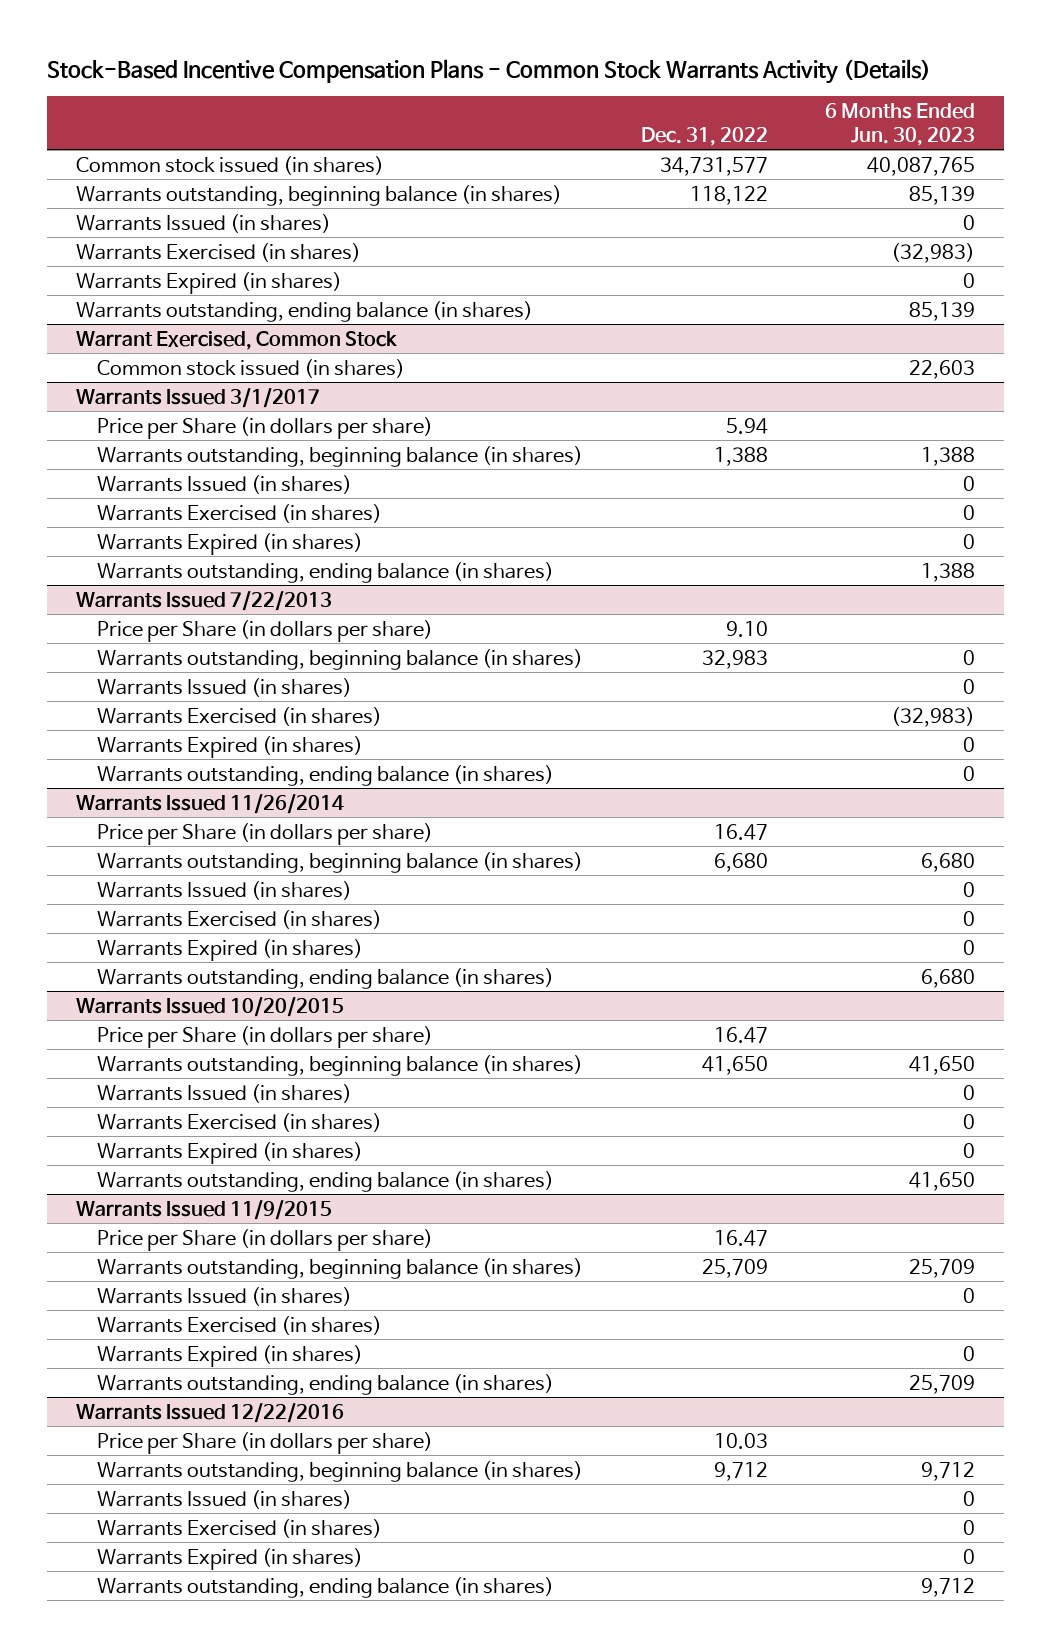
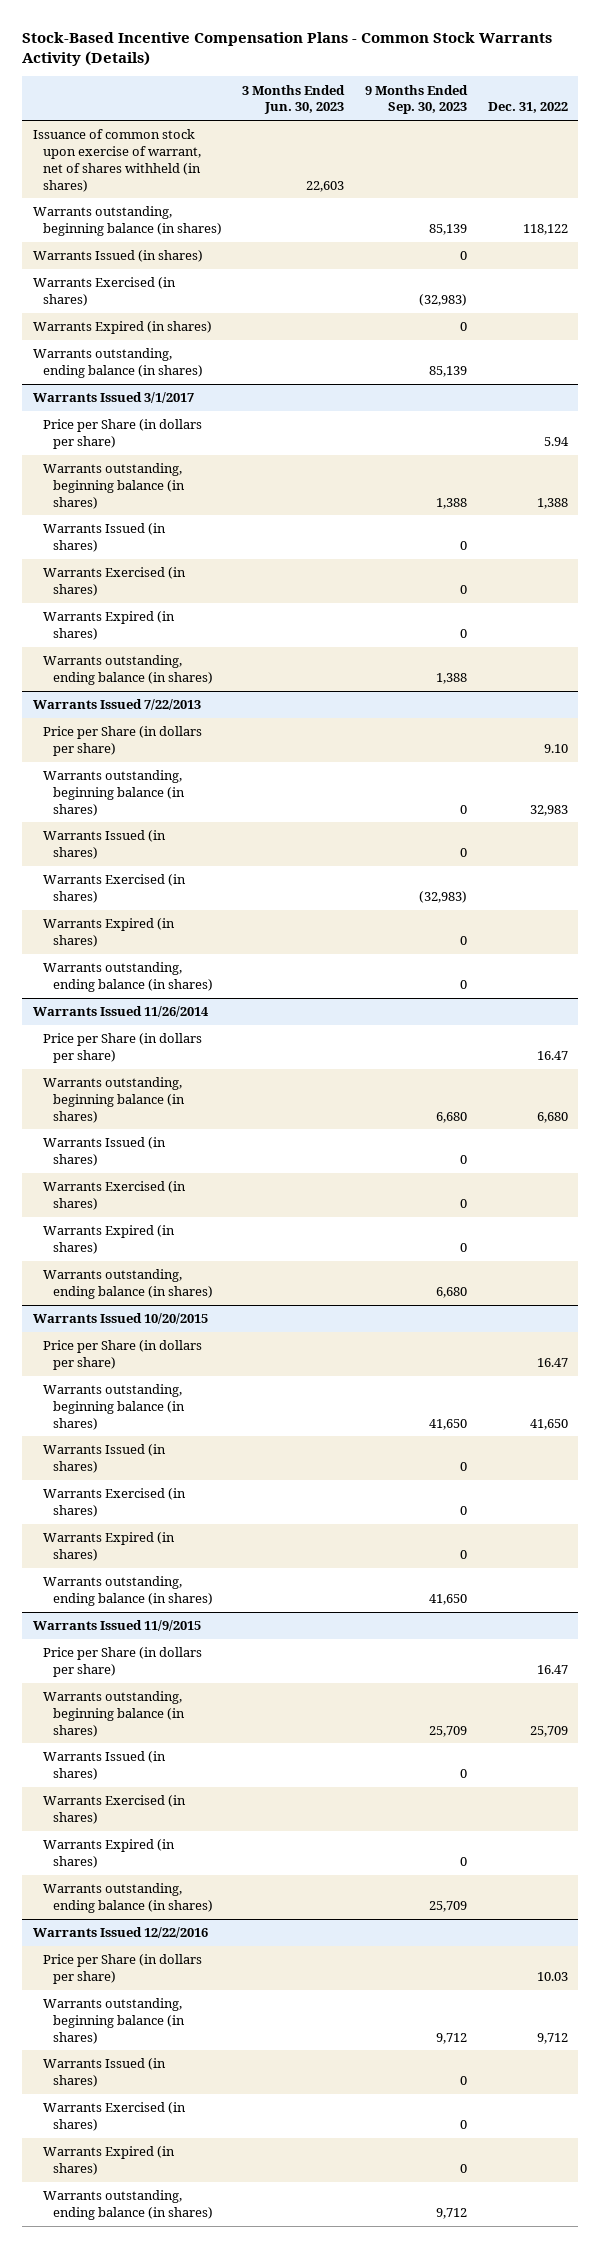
- | Dec. 31, 2022 | 6 Months Ended Jun. 30, 2023
+ | 3 Months Ended Jun. 30, 2023 | 9 Months Ended Sep. 30, 2023 | Dec. 31, 2022
- Common stock issued (in shares) | 34,731,577 | 40,087,765
+ Issuance of common stock upon exercise of warrant, net of shares withheld (in shares) | 22,603 | |
- Warrant Exercised, Common Stock
- Common stock issued (in shares) | | 22,603

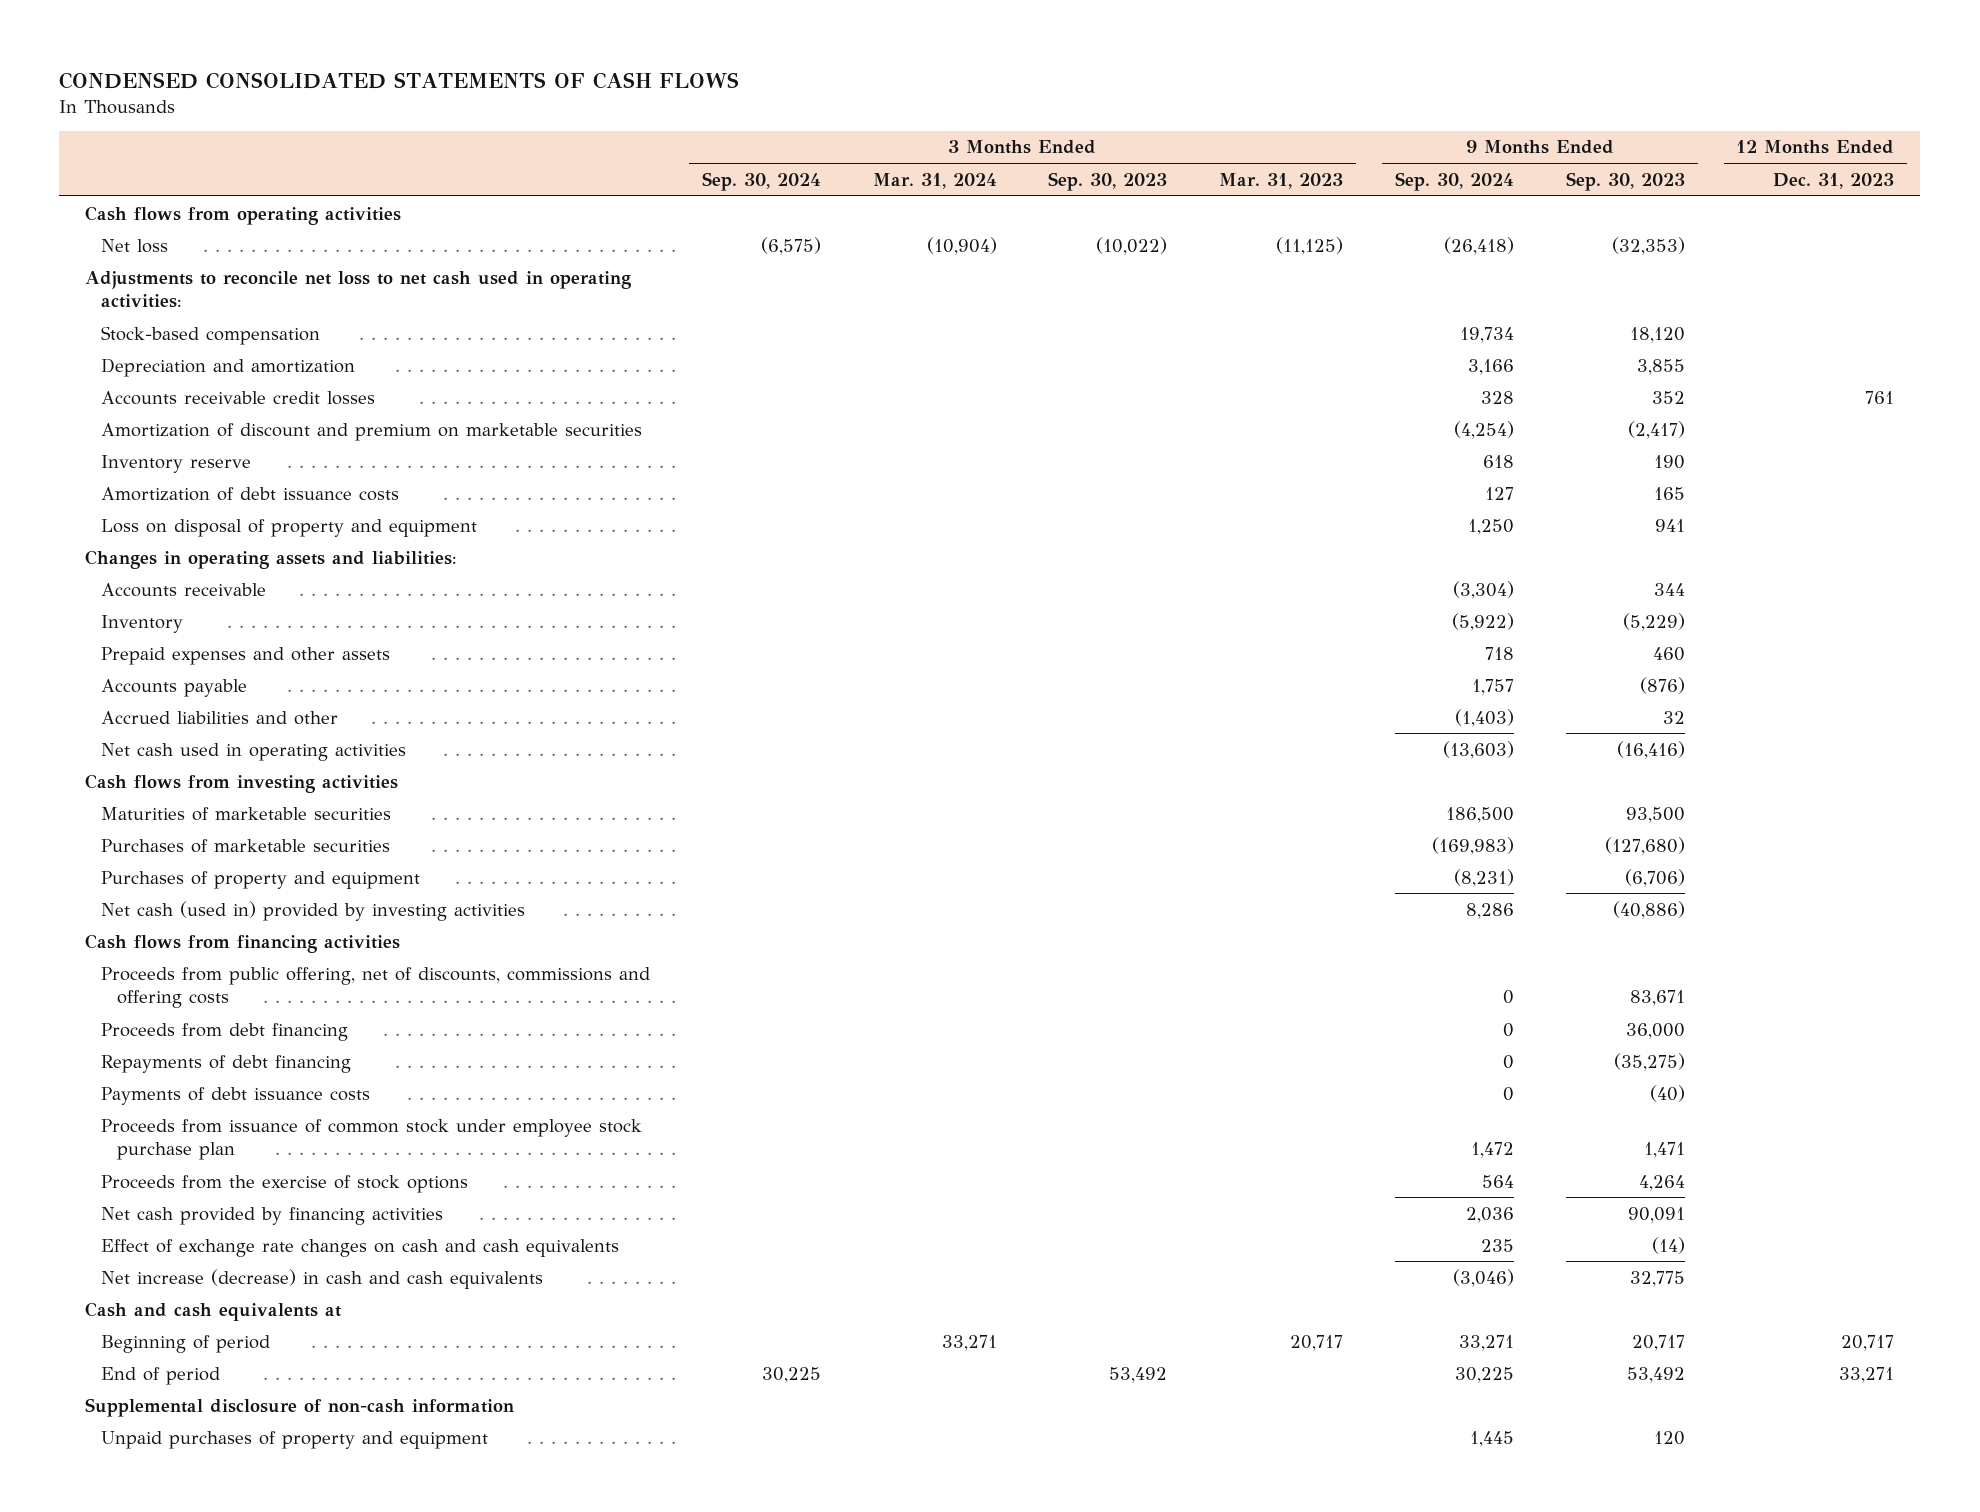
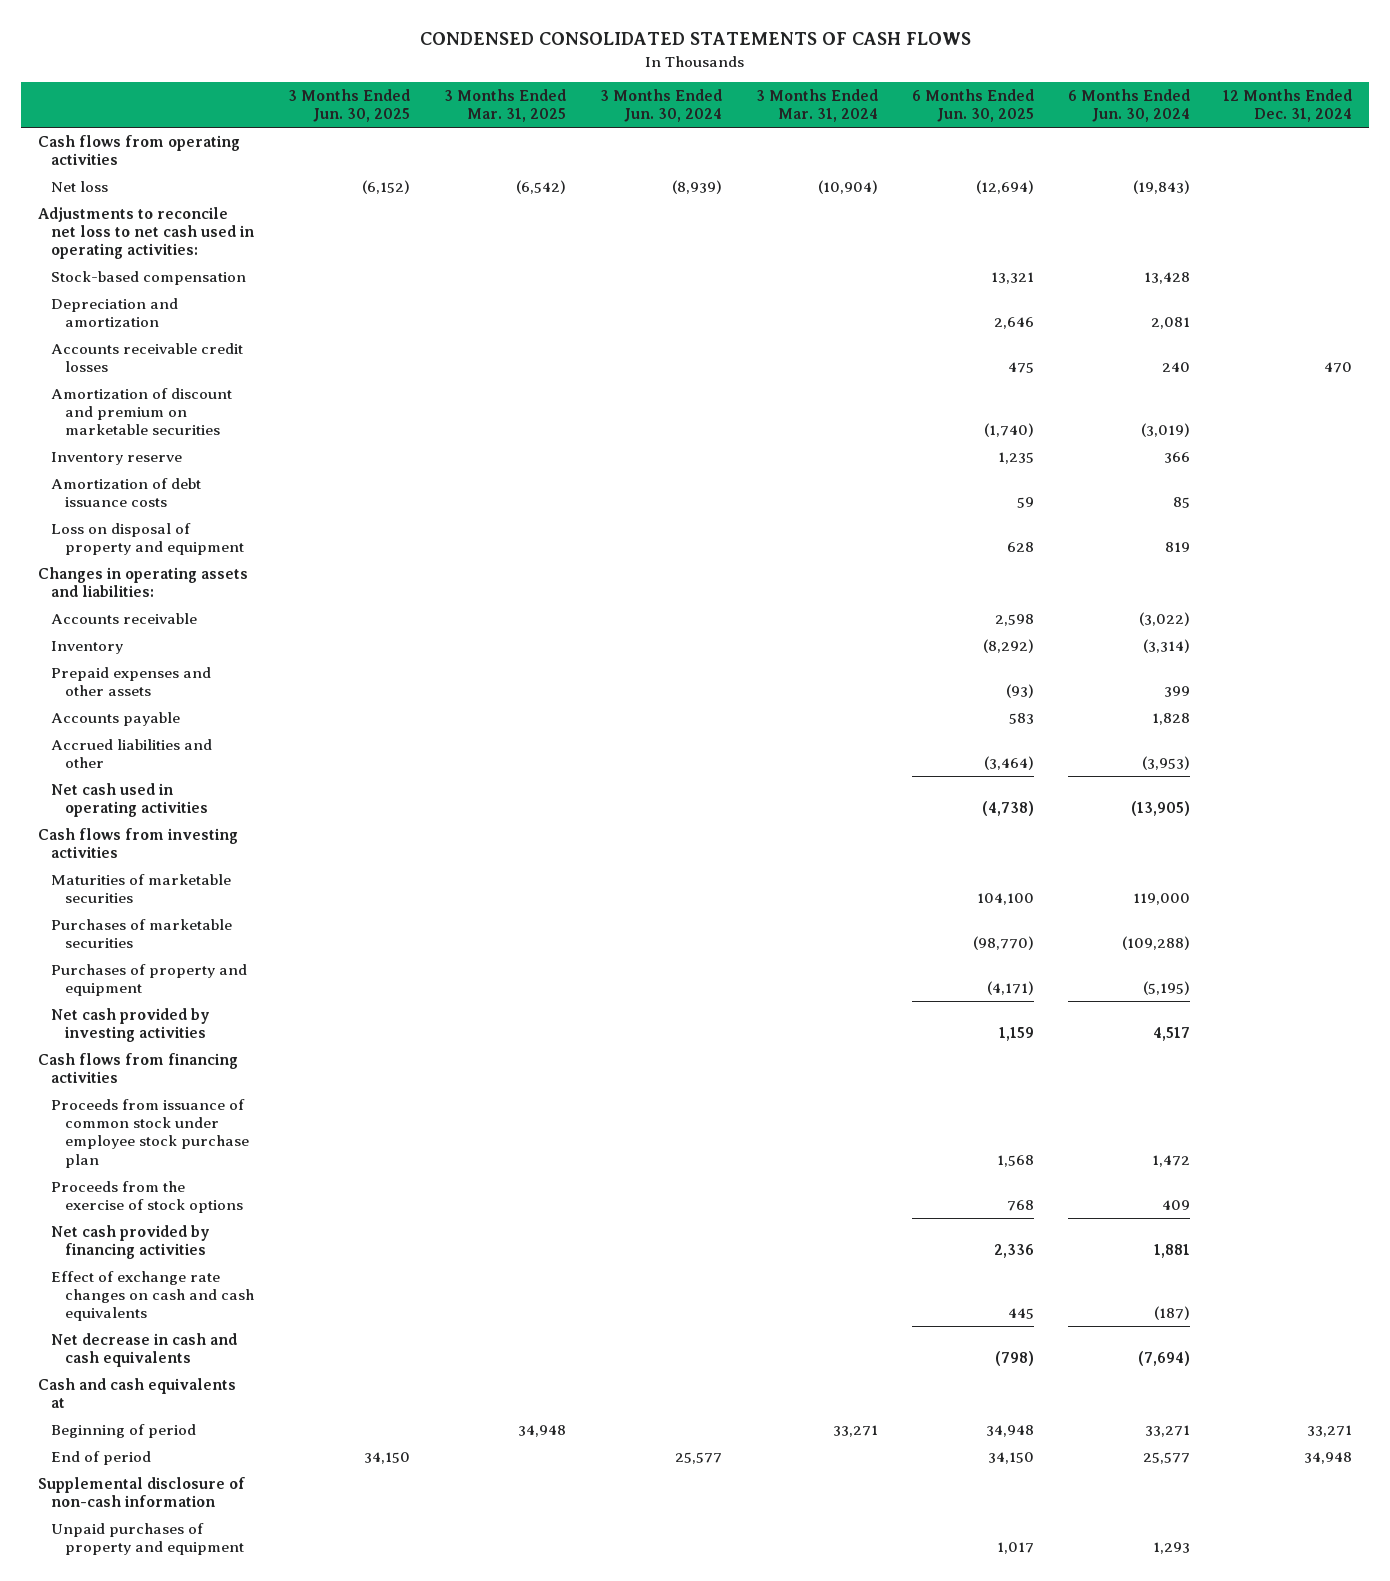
- | 3 Months Ended Sep. 30, 2024 | 3 Months Ended Mar. 31, 2024 | 3 Months Ended Sep. 30, 2023 | 3 Months Ended Mar. 31, 2023 | 9 Months Ended Sep. 30, 2024 | 9 Months Ended Sep. 30, 2023 | 12 Months Ended Dec. 31, 2023
+ | 3 Months Ended Jun. 30, 2025 | 3 Months Ended Mar. 31, 2025 | 3 Months Ended Jun. 30, 2024 | 3 Months Ended Mar. 31, 2024 | 6 Months Ended Jun. 30, 2025 | 6 Months Ended Jun. 30, 2024 | 12 Months Ended Dec. 31, 2024
- Net cash (used in) provided by investing activities | | | | | 8,286 | (40,886) |
+ Net cash provided by investing activities | | | | | 1,159 | 4,517 |
- Proceeds from public offering, net of discounts, commissions and offering costs | | | | | 0 | 83,671 |
- Proceeds from debt financing | | | | | 0 | 36,000 |
- Repayments of debt financing | | | | | 0 | (35,275) |
- Payments of debt issuance costs | | | | | 0 | (40) |
- Net increase (decrease) in cash and cash equivalents | | | | | (3,046) | 32,775 |
+ Net decrease in cash and cash equivalents | | | | | (798) | (7,694) |

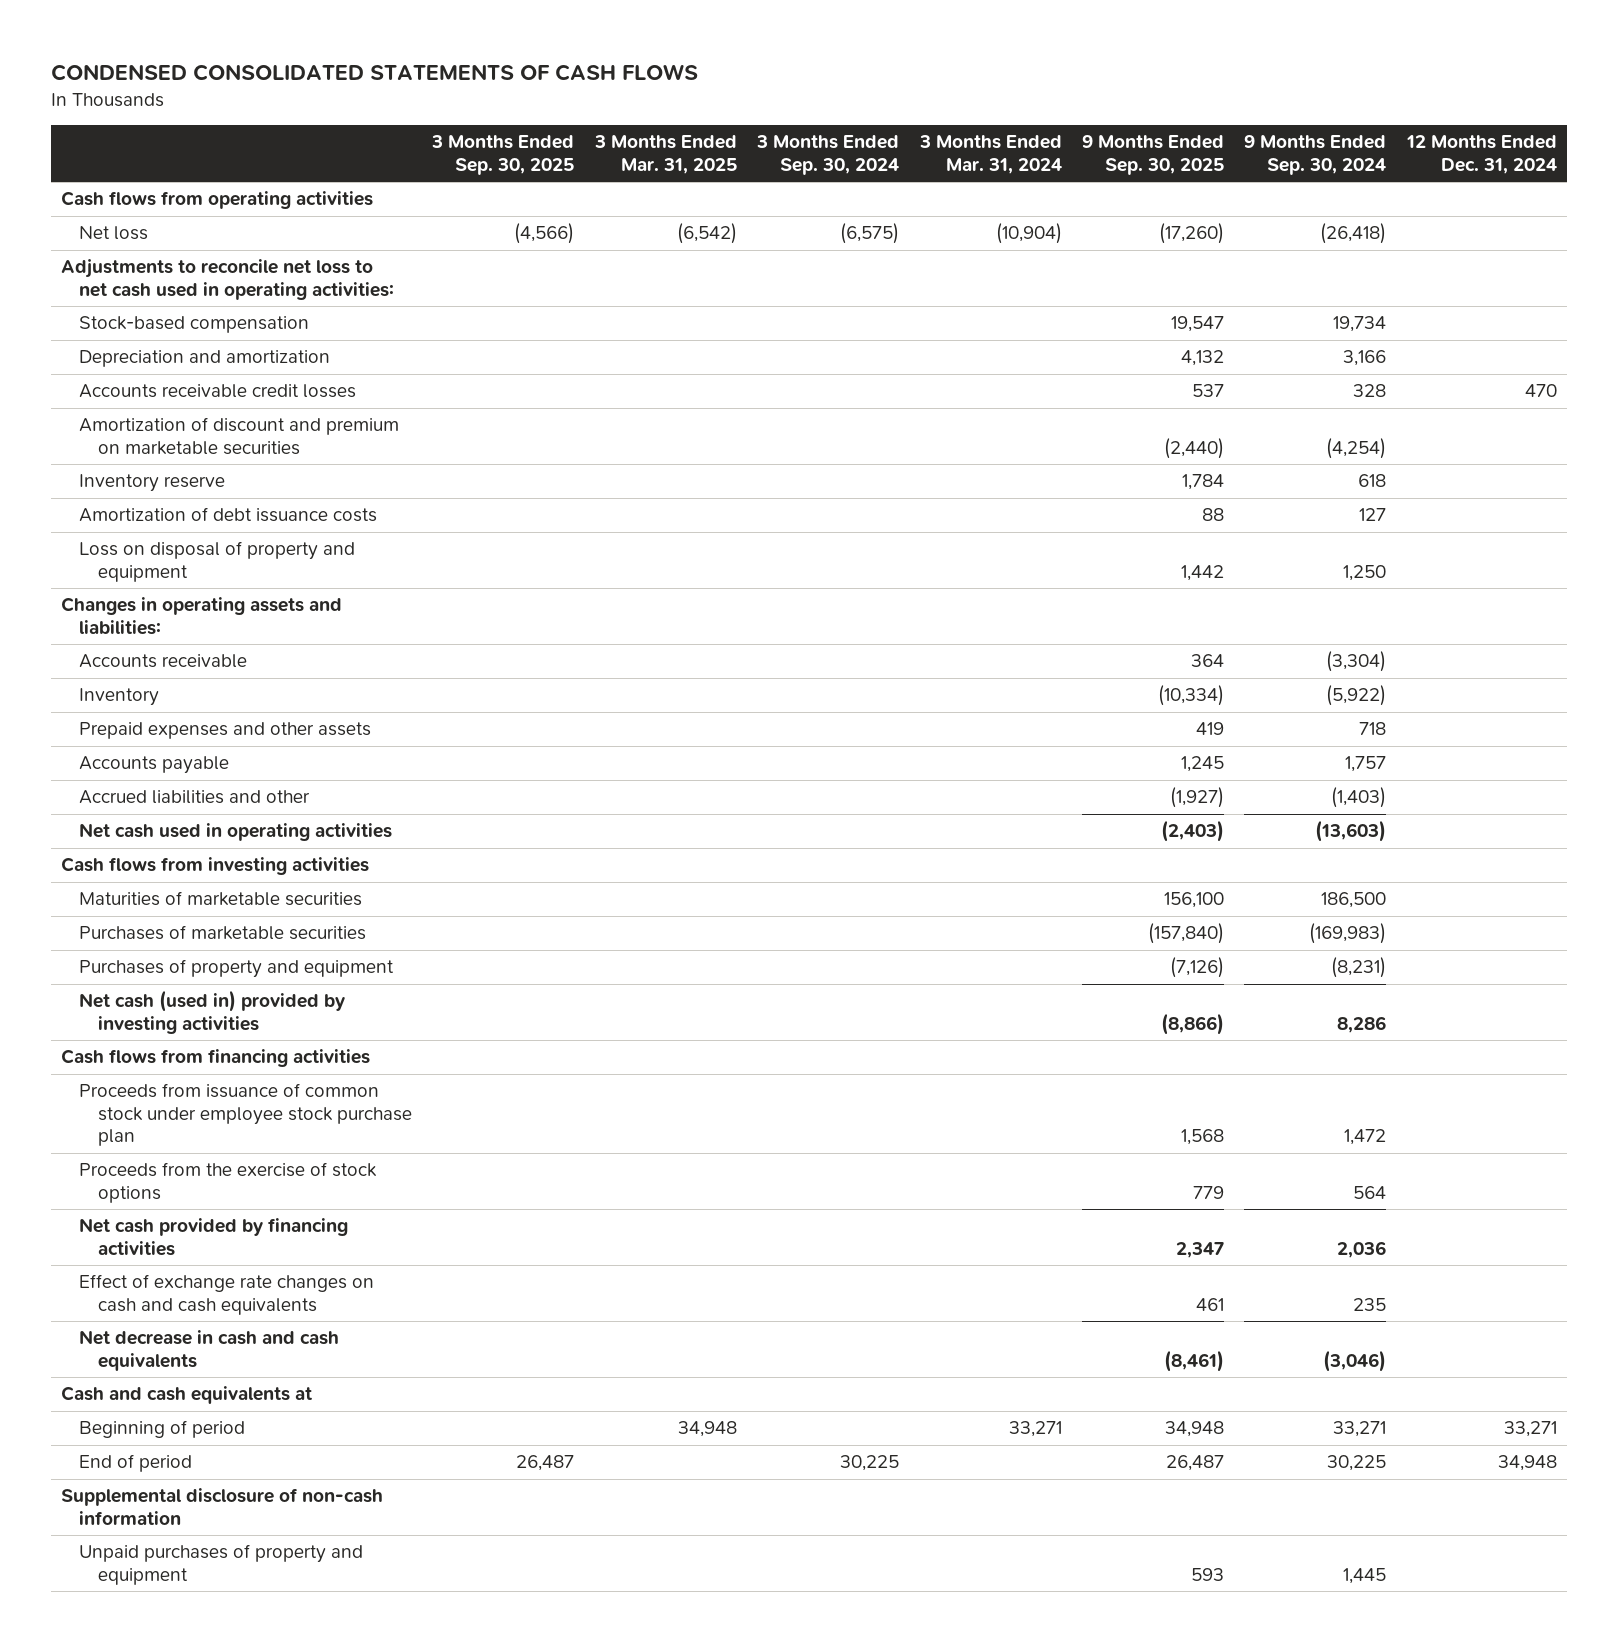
- | 3 Months Ended Jun. 30, 2025 | 3 Months Ended Mar. 31, 2025 | 3 Months Ended Jun. 30, 2024 | 3 Months Ended Mar. 31, 2024 | 6 Months Ended Jun. 30, 2025 | 6 Months Ended Jun. 30, 2024 | 12 Months Ended Dec. 31, 2024
+ | 3 Months Ended Sep. 30, 2025 | 3 Months Ended Mar. 31, 2025 | 3 Months Ended Sep. 30, 2024 | 3 Months Ended Mar. 31, 2024 | 9 Months Ended Sep. 30, 2025 | 9 Months Ended Sep. 30, 2024 | 12 Months Ended Dec. 31, 2024
- Net cash provided by investing activities | | | | | 1,159 | 4,517 |
+ Net cash (used in) provided by investing activities | | | | | (8,866) | 8,286 |

